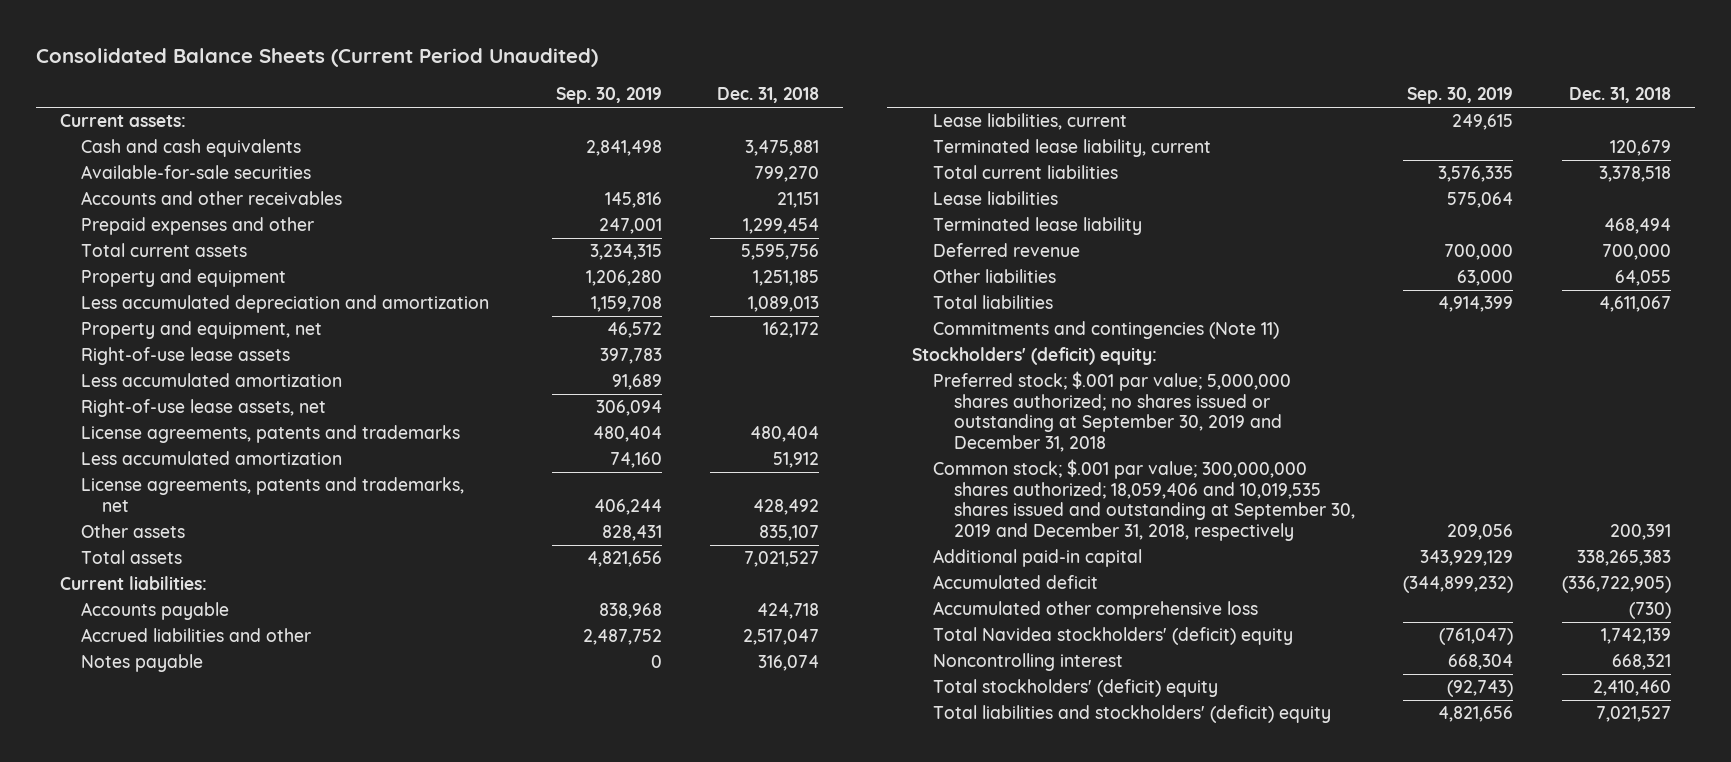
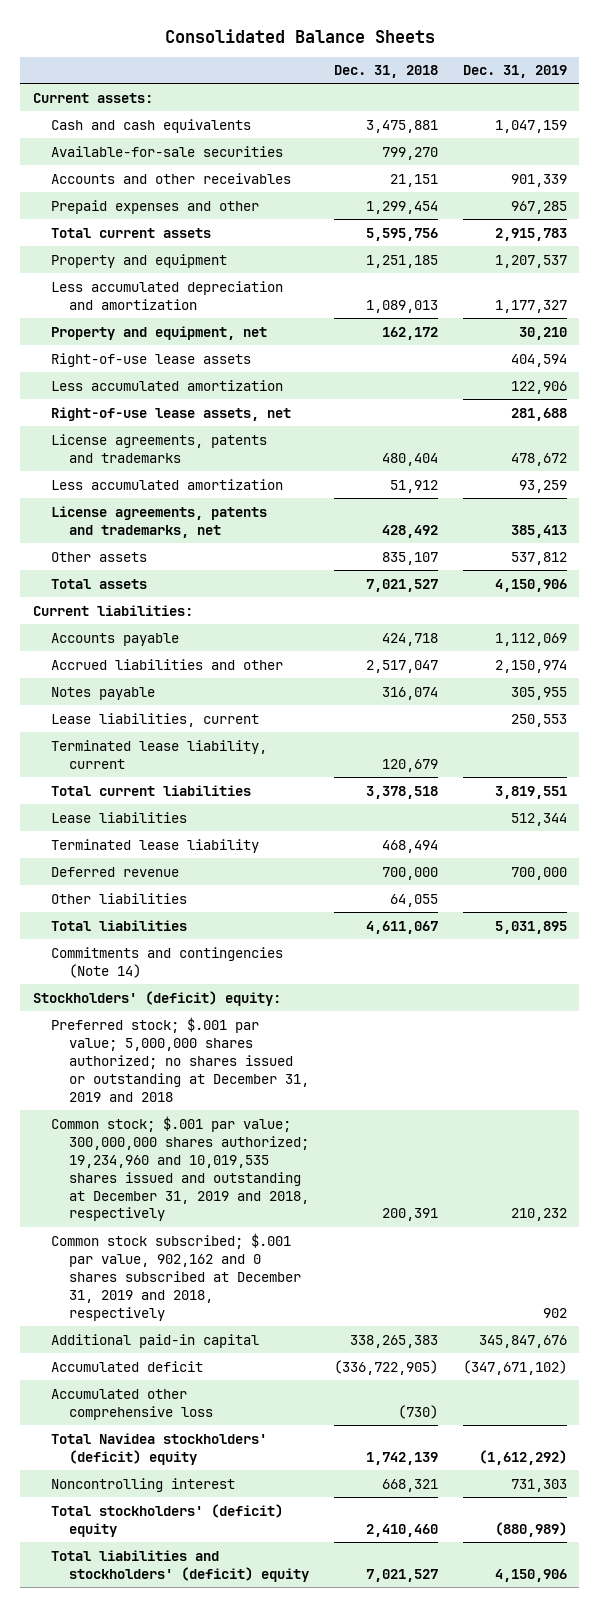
- Consolidated Balance Sheets (Current Period Unaudited)
+ Consolidated Balance Sheets
- | Sep. 30, 2019 | Dec. 31, 2018
+ | Dec. 31, 2018 | Dec. 31, 2019
- Commitments and contingencies (Note 11)
+ Commitments and contingencies (Note 14)
- Preferred stock; $.001 par value; 5,000,000 shares authorized; no shares issued or outstanding at September 30, 2019 and December 31, 2018
- Common stock; $.001 par value; 300,000,000 shares authorized; 18,059,406 and 10,019,535 shares issued and outstanding at September 30, 2019 and December 31, 2018, respectively | 209,056 | 200,391
+ Preferred stock; $.001 par value; 5,000,000 shares authorized; no shares issued or outstanding at December 31, 2019 and 2018
+ Common stock; $.001 par value; 300,000,000 shares authorized; 19,234,960 and 10,019,535 shares issued and outstanding at December 31, 2019 and 2018, respectively | 200,391 | 210,232
+ Common stock subscribed; $.001 par value, 902,162 and 0 shares subscribed at December 31, 2019 and 2018, respectively | | 902

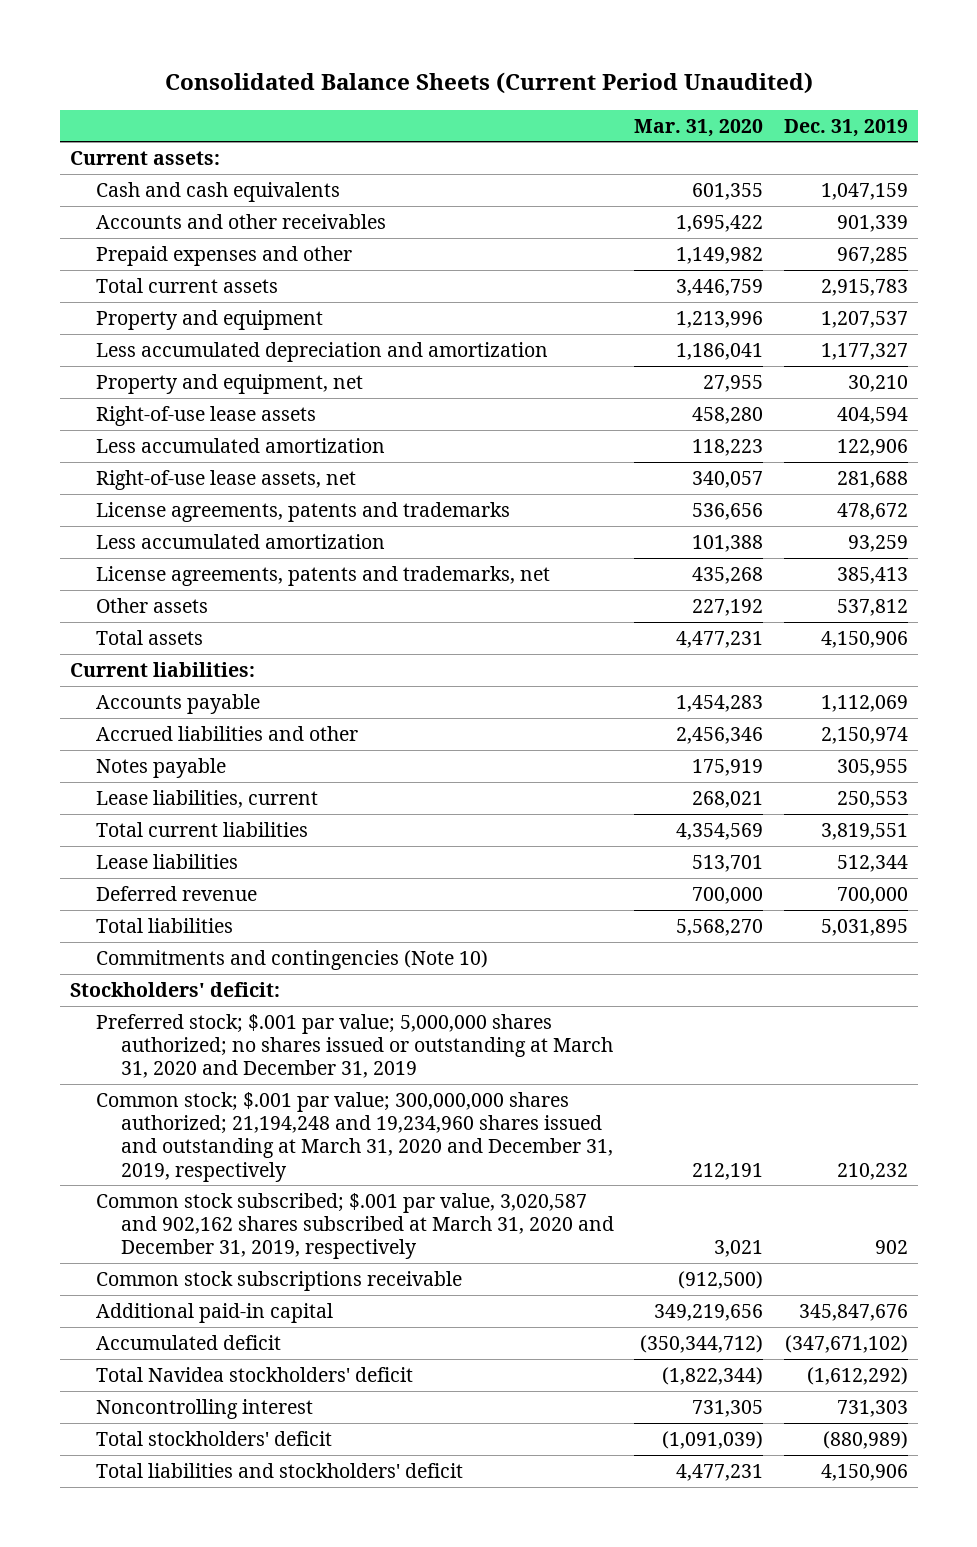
- Consolidated Balance Sheets
+ Consolidated Balance Sheets (Current Period Unaudited)
- | Dec. 31, 2018 | Dec. 31, 2019
+ | Mar. 31, 2020 | Dec. 31, 2019
- Available-for-sale securities | 799,270 |
- Terminated lease liability, current | 120,679 |
- Terminated lease liability | 468,494 |
- Other liabilities | 64,055 |
- Commitments and contingencies (Note 14)
- Stockholders' (deficit) equity:
- Preferred stock; $.001 par value; 5,000,000 shares authorized; no shares issued or outstanding at December 31, 2019 and 2018
- Common stock; $.001 par value; 300,000,000 shares authorized; 19,234,960 and 10,019,535 shares issued and outstanding at December 31, 2019 and 2018, respectively | 200,391 | 210,232
- Common stock subscribed; $.001 par value, 902,162 and 0 shares subscribed at December 31, 2019 and 2018, respectively | | 902
+ Commitments and contingencies (Note 10)
+ Stockholders' deficit:
+ Preferred stock; $.001 par value; 5,000,000 shares authorized; no shares issued or outstanding at March 31, 2020 and December 31, 2019
+ Common stock; $.001 par value; 300,000,000 shares authorized; 21,194,248 and 19,234,960 shares issued and outstanding at March 31, 2020 and December 31, 2019, respectively | 212,191 | 210,232
+ Common stock subscribed; $.001 par value, 3,020,587 and 902,162 shares subscribed at March 31, 2020 and December 31, 2019, respectively | 3,021 | 902
+ Common stock subscriptions receivable | (912,500) |
- Accumulated other comprehensive loss | (730) |
- Total Navidea stockholders' (deficit) equity | 1,742,139 | (1,612,292)
+ Total Navidea stockholders' deficit | (1,822,344) | (1,612,292)
- Total stockholders' (deficit) equity | 2,410,460 | (880,989)
- Total liabilities and stockholders' (deficit) equity | 7,021,527 | 4,150,906
+ Total stockholders' deficit | (1,091,039) | (880,989)
+ Total liabilities and stockholders' deficit | 4,477,231 | 4,150,906

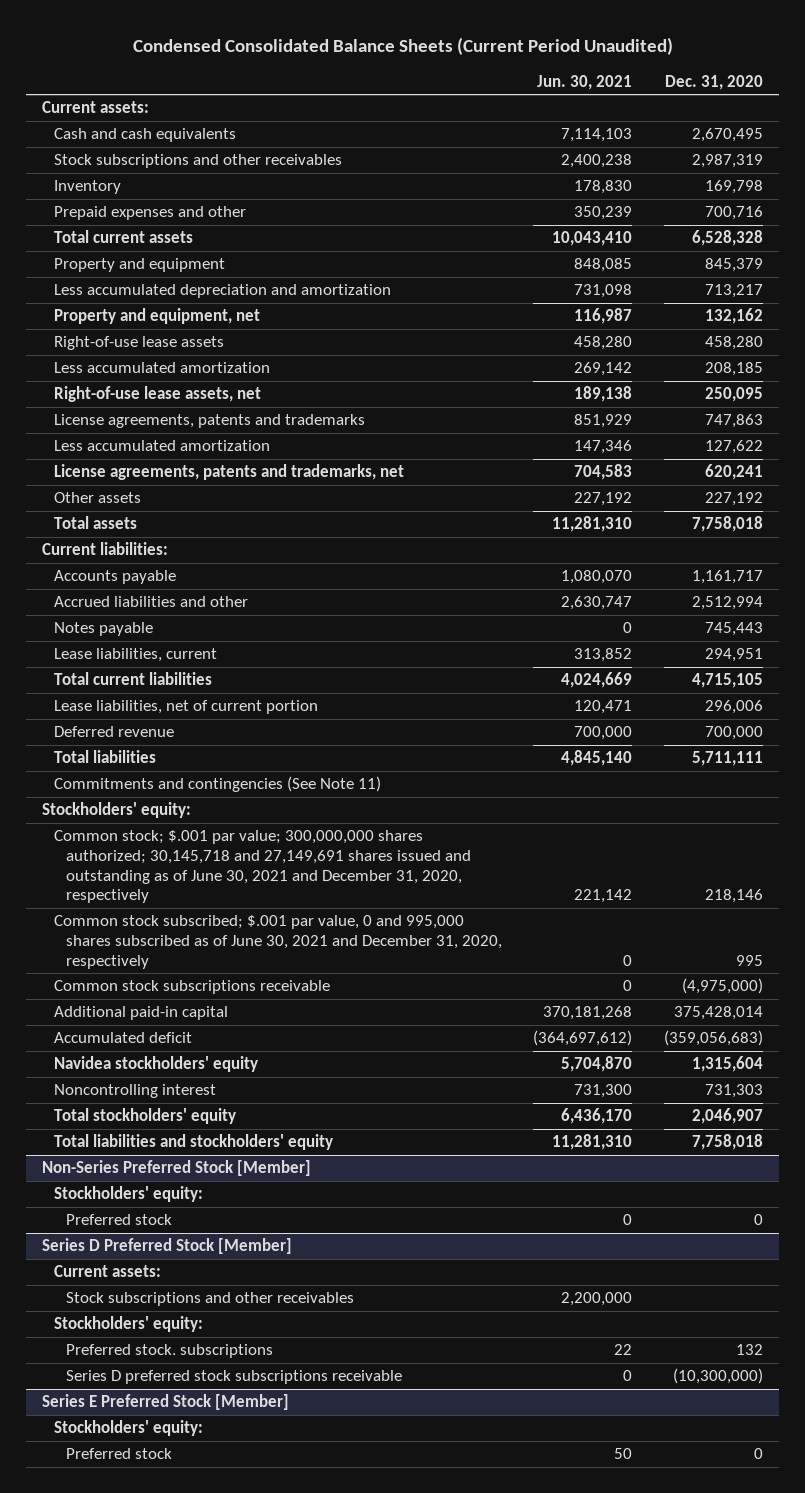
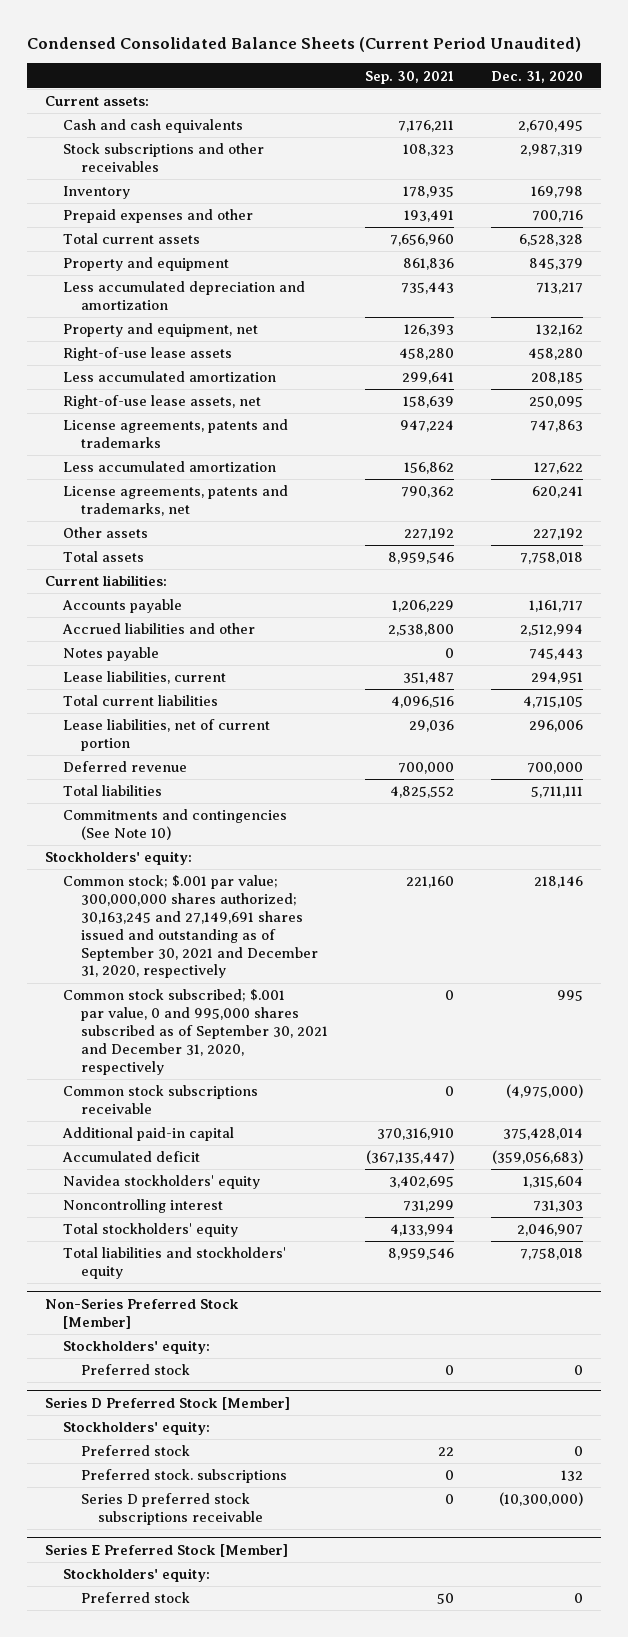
- | Jun. 30, 2021 | Dec. 31, 2020
+ | Sep. 30, 2021 | Dec. 31, 2020
- Commitments and contingencies (See Note 11)
+ Commitments and contingencies (See Note 10)
- Common stock; $.001 par value; 300,000,000 shares authorized; 30,145,718 and 27,149,691 shares issued and outstanding as of June 30, 2021 and December 31, 2020, respectively | 221,142 | 218,146
- Common stock subscribed; $.001 par value, 0 and 995,000 shares subscribed as of June 30, 2021 and December 31, 2020, respectively | 0 | 995
+ Common stock; $.001 par value; 300,000,000 shares authorized; 30,163,245 and 27,149,691 shares issued and outstanding as of September 30, 2021 and December 31, 2020, respectively | 221,160 | 218,146
+ Common stock subscribed; $.001 par value, 0 and 995,000 shares subscribed as of September 30, 2021 and December 31, 2020, respectively | 0 | 995
@ Series D Preferred Stock [Member]
- Current assets:
- Stock subscriptions and other receivables | 2,200,000 |
+ Preferred stock | 22 | 0

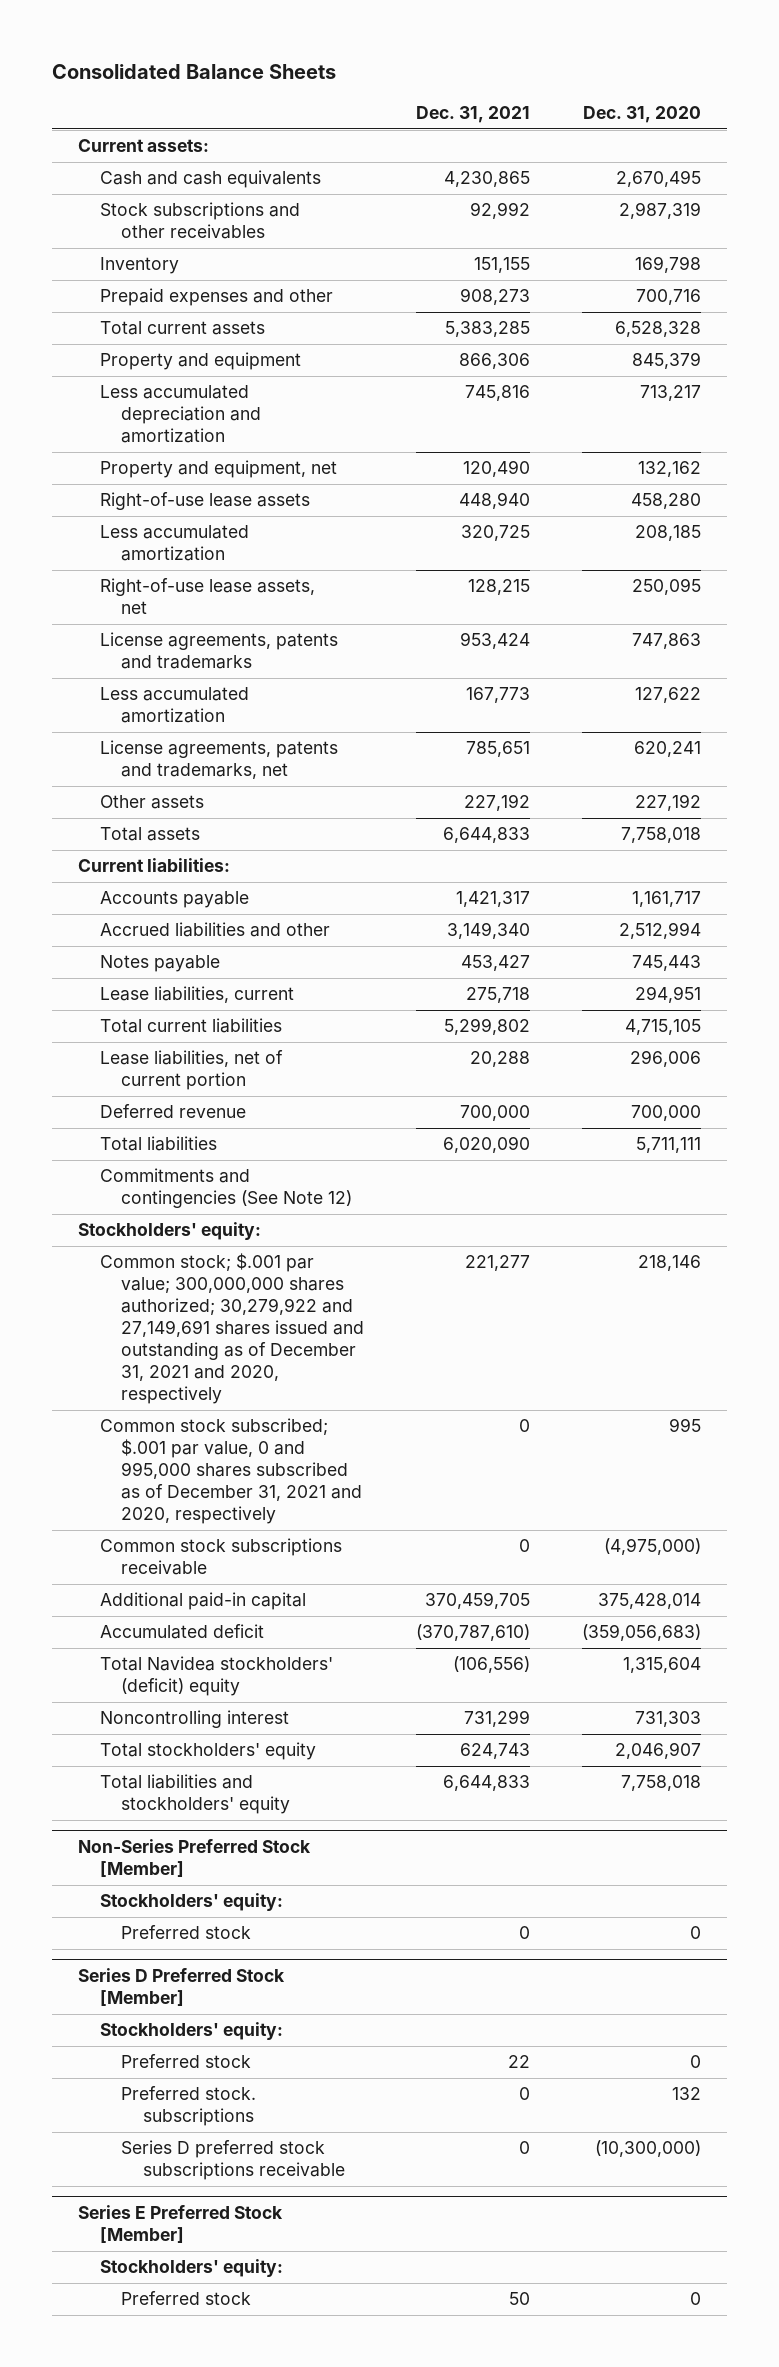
- Condensed Consolidated Balance Sheets (Current Period Unaudited)
+ Consolidated Balance Sheets
- | Sep. 30, 2021 | Dec. 31, 2020
+ | Dec. 31, 2021 | Dec. 31, 2020
- Commitments and contingencies (See Note 10)
+ Commitments and contingencies (See Note 12)
- Common stock; $.001 par value; 300,000,000 shares authorized; 30,163,245 and 27,149,691 shares issued and outstanding as of September 30, 2021 and December 31, 2020, respectively | 221,160 | 218,146
- Common stock subscribed; $.001 par value, 0 and 995,000 shares subscribed as of September 30, 2021 and December 31, 2020, respectively | 0 | 995
+ Common stock; $.001 par value; 300,000,000 shares authorized; 30,279,922 and 27,149,691 shares issued and outstanding as of December 31, 2021 and 2020, respectively | 221,277 | 218,146
+ Common stock subscribed; $.001 par value, 0 and 995,000 shares subscribed as of December 31, 2021 and 2020, respectively | 0 | 995
- Navidea stockholders' equity | 3,402,695 | 1,315,604
+ Total Navidea stockholders' (deficit) equity | (106,556) | 1,315,604

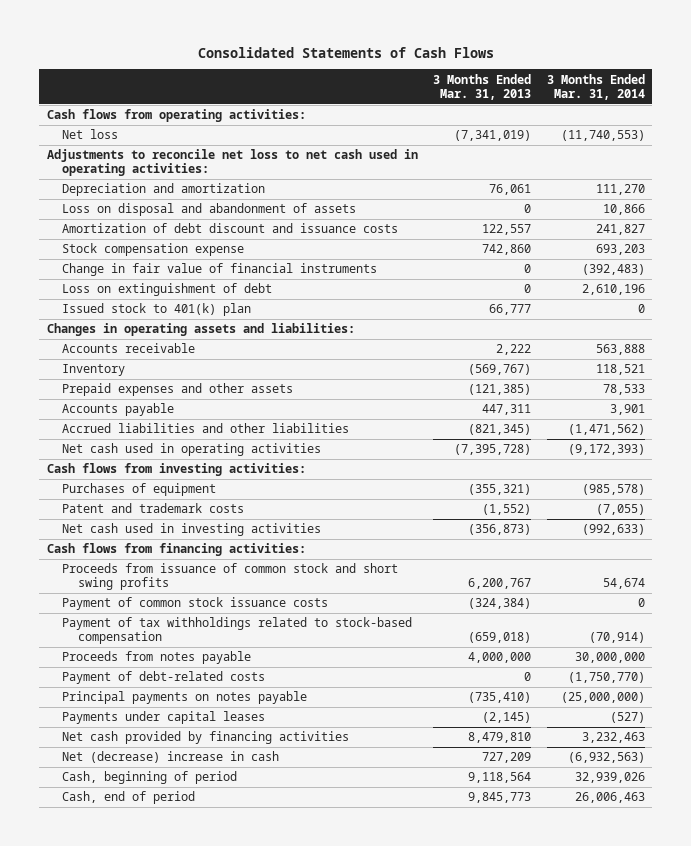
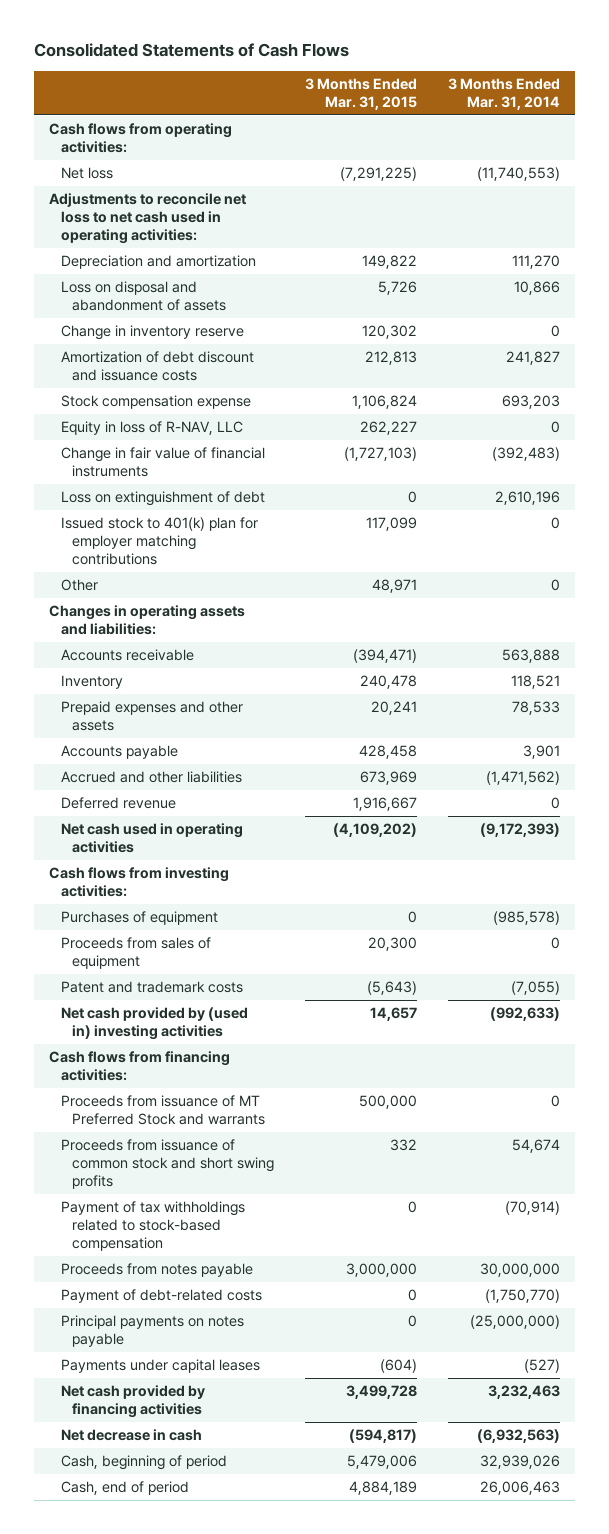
- | 3 Months Ended Mar. 31, 2013 | 3 Months Ended Mar. 31, 2014
+ | 3 Months Ended Mar. 31, 2015 | 3 Months Ended Mar. 31, 2014
+ Change in inventory reserve | 120,302 | 0
+ Equity in loss of R-NAV, LLC | 262,227 | 0
- Issued stock to 401(k) plan | 66,777 | 0
+ Issued stock to 401(k) plan for employer matching contributions | 117,099 | 0
+ Other | 48,971 | 0
- Accrued liabilities and other liabilities | (821,345) | (1,471,562)
+ Accrued and other liabilities | 673,969 | (1,471,562)
+ Deferred revenue | 1,916,667 | 0
+ Proceeds from sales of equipment | 20,300 | 0
- Net cash used in investing activities | (356,873) | (992,633)
+ Net cash provided by (used in) investing activities | 14,657 | (992,633)
+ Proceeds from issuance of MT Preferred Stock and warrants | 500,000 | 0
- Payment of common stock issuance costs | (324,384) | 0
- Net (decrease) increase in cash | 727,209 | (6,932,563)
+ Net decrease in cash | (594,817) | (6,932,563)

